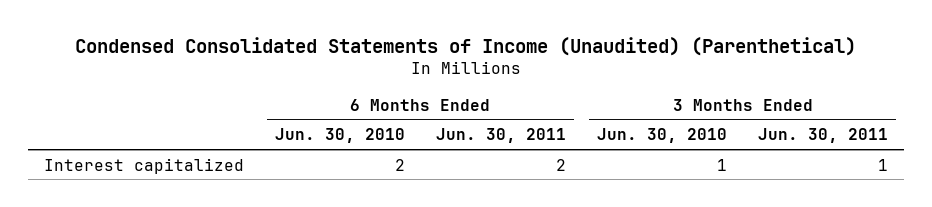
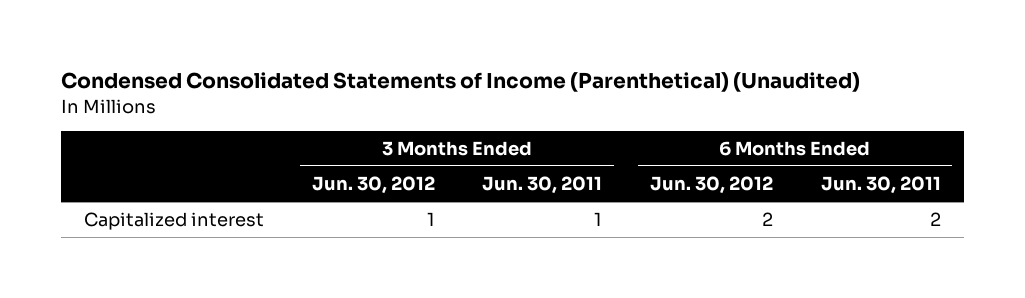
- Condensed Consolidated Statements of Income (Unaudited) (Parenthetical)
+ Condensed Consolidated Statements of Income (Parenthetical) (Unaudited)
- | 6 Months Ended Jun. 30, 2010 | 6 Months Ended Jun. 30, 2011 | 3 Months Ended Jun. 30, 2010 | 3 Months Ended Jun. 30, 2011
+ | 3 Months Ended Jun. 30, 2012 | 3 Months Ended Jun. 30, 2011 | 6 Months Ended Jun. 30, 2012 | 6 Months Ended Jun. 30, 2011
- Interest capitalized | 2 | 2 | 1 | 1
+ Capitalized interest | 1 | 1 | 2 | 2

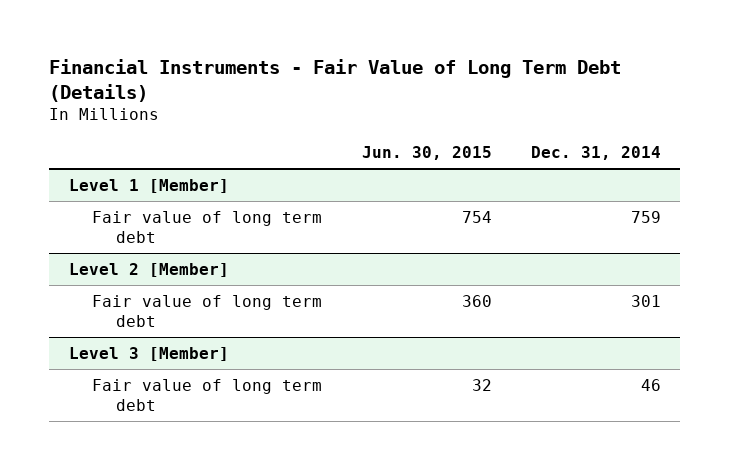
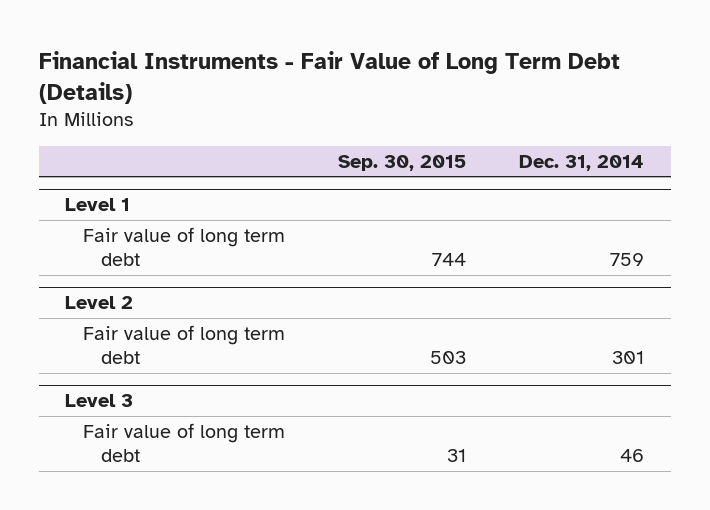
- | Jun. 30, 2015 | Dec. 31, 2014
+ | Sep. 30, 2015 | Dec. 31, 2014
- Level 1 [Member]
+ Level 1
- Level 2 [Member]
+ Level 2
- Level 3 [Member]
+ Level 3

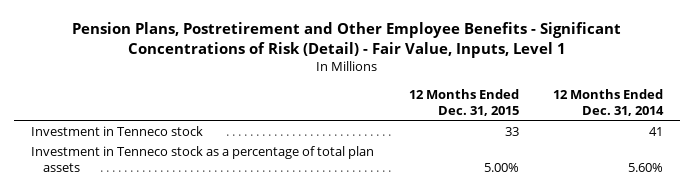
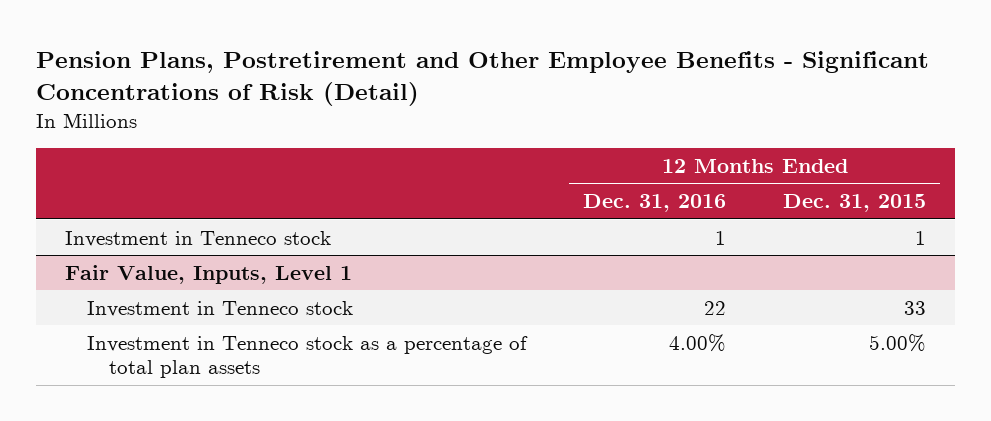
- Pension Plans, Postretirement and Other Employee Benefits - Significant Concentrations of Risk (Detail) - Fair Value, Inputs, Level 1
+ Pension Plans, Postretirement and Other Employee Benefits - Significant Concentrations of Risk (Detail)
- | 12 Months Ended Dec. 31, 2015 | 12 Months Ended Dec. 31, 2014
+ | 12 Months Ended Dec. 31, 2016 | 12 Months Ended Dec. 31, 2015
+ Investment in Tenneco stock | 1 | 1
+ Fair Value, Inputs, Level 1

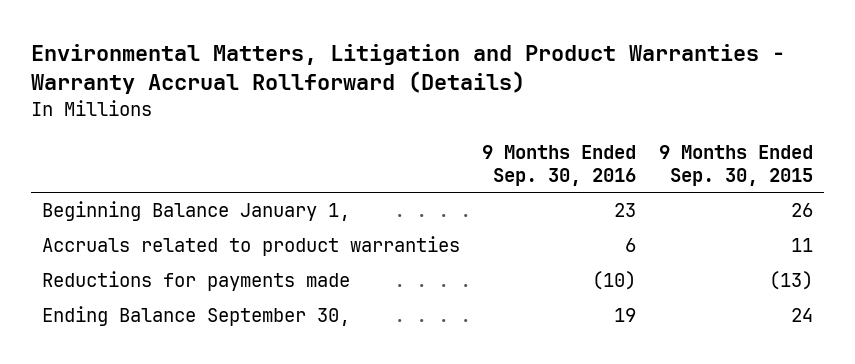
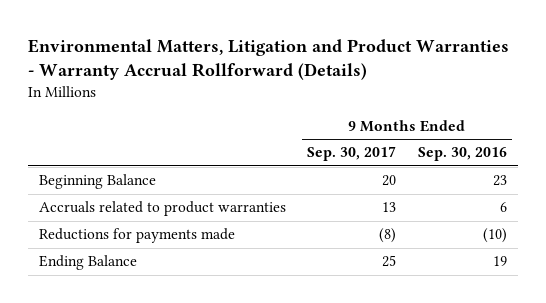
- | 9 Months Ended Sep. 30, 2016 | 9 Months Ended Sep. 30, 2015
+ | 9 Months Ended Sep. 30, 2017 | 9 Months Ended Sep. 30, 2016
- Beginning Balance January 1, | 23 | 26
+ Beginning Balance | 20 | 23
- Ending Balance September 30, | 19 | 24
+ Ending Balance | 25 | 19

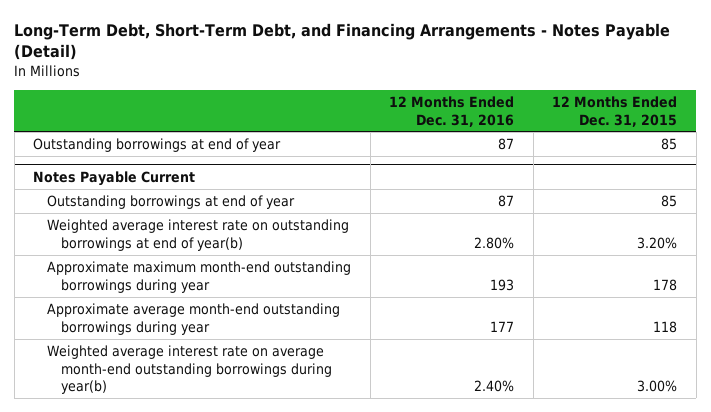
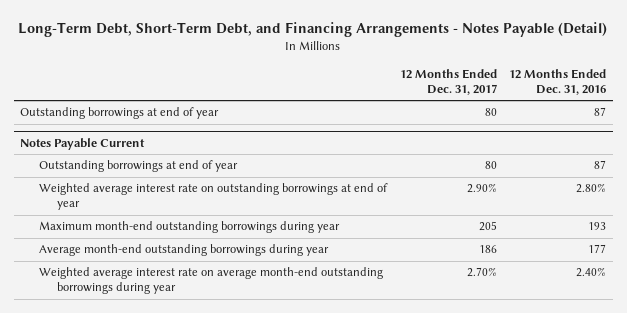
- | 12 Months Ended Dec. 31, 2016 | 12 Months Ended Dec. 31, 2015
+ | 12 Months Ended Dec. 31, 2017 | 12 Months Ended Dec. 31, 2016
@ Notes Payable Current
- Weighted average interest rate on outstanding borrowings at end of year(b) | 2.80% | 3.20%
- Approximate maximum month-end outstanding borrowings during year | 193 | 178
- Approximate average month-end outstanding borrowings during year | 177 | 118
- Weighted average interest rate on average month-end outstanding borrowings during year(b) | 2.40% | 3.00%
+ Weighted average interest rate on outstanding borrowings at end of year | 2.90% | 2.80%
+ Maximum month-end outstanding borrowings during year | 205 | 193
+ Average month-end outstanding borrowings during year | 186 | 177
+ Weighted average interest rate on average month-end outstanding borrowings during year | 2.70% | 2.40%

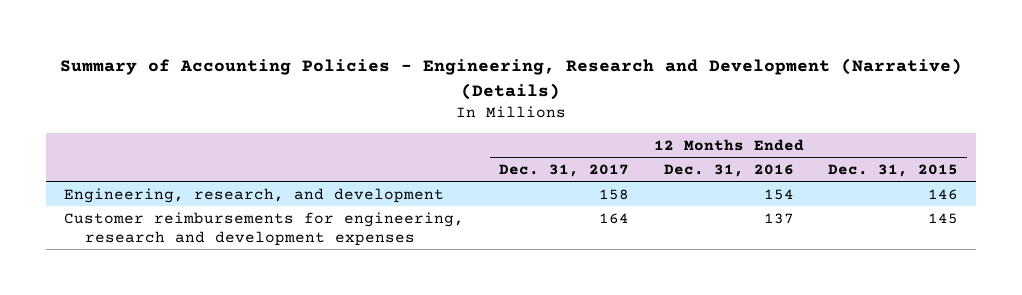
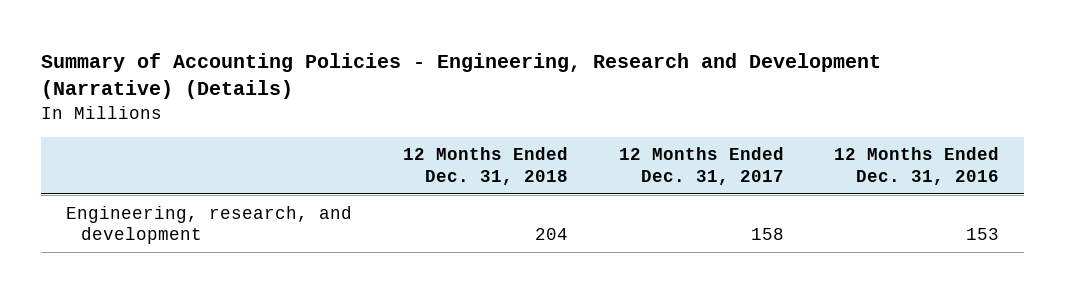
- | 12 Months Ended Dec. 31, 2017 | 12 Months Ended Dec. 31, 2016 | 12 Months Ended Dec. 31, 2015
+ | 12 Months Ended Dec. 31, 2018 | 12 Months Ended Dec. 31, 2017 | 12 Months Ended Dec. 31, 2016
- Engineering, research, and development | 158 | 154 | 146
- Customer reimbursements for engineering, research and development expenses | 164 | 137 | 145
+ Engineering, research, and development | 204 | 158 | 153

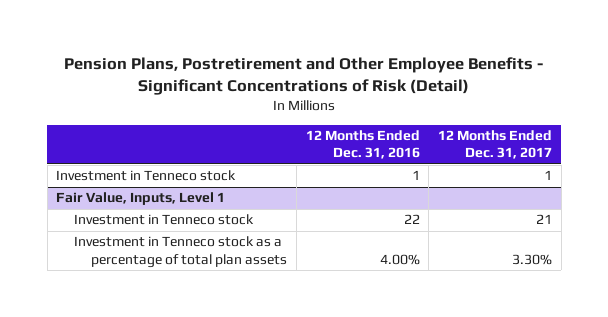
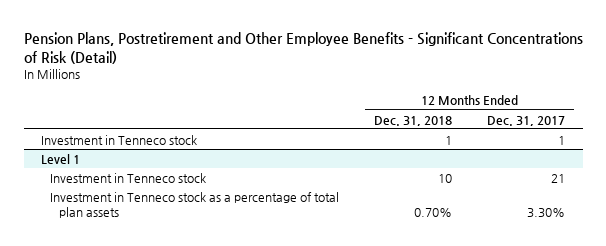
- | 12 Months Ended Dec. 31, 2016 | 12 Months Ended Dec. 31, 2017
+ | 12 Months Ended Dec. 31, 2018 | 12 Months Ended Dec. 31, 2017
- Fair Value, Inputs, Level 1
+ Level 1

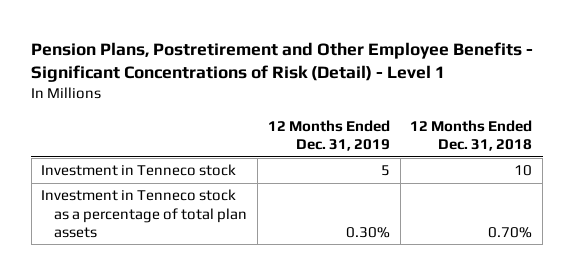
- Pension Plans, Postretirement and Other Employee Benefits - Significant Concentrations of Risk (Detail)
+ Pension Plans, Postretirement and Other Employee Benefits - Significant Concentrations of Risk (Detail) - Level 1
- | 12 Months Ended Dec. 31, 2018 | 12 Months Ended Dec. 31, 2017
+ | 12 Months Ended Dec. 31, 2019 | 12 Months Ended Dec. 31, 2018
- Investment in Tenneco stock | 1 | 1
- Level 1

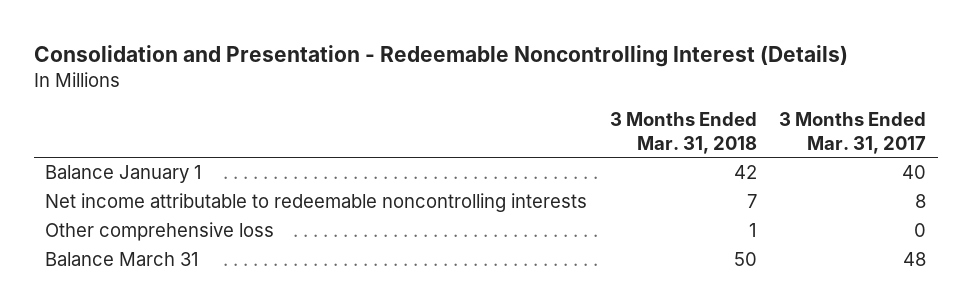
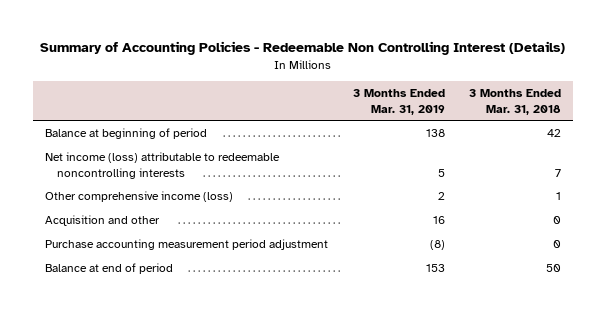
- Consolidation and Presentation - Redeemable Noncontrolling Interest (Details)
+ Summary of Accounting Policies - Redeemable Non Controlling Interest (Details)
- | 3 Months Ended Mar. 31, 2018 | 3 Months Ended Mar. 31, 2017
+ | 3 Months Ended Mar. 31, 2019 | 3 Months Ended Mar. 31, 2018
- Balance January 1 | 42 | 40
- Net income attributable to redeemable noncontrolling interests | 7 | 8
- Other comprehensive loss | 1 | 0
- Balance March 31 | 50 | 48
+ Balance at beginning of period | 138 | 42
+ Net income (loss) attributable to redeemable noncontrolling interests | 5 | 7
+ Other comprehensive income (loss) | 2 | 1
+ Acquisition and other | 16 | 0
+ Purchase accounting measurement period adjustment | (8) | 0
+ Balance at end of period | 153 | 50

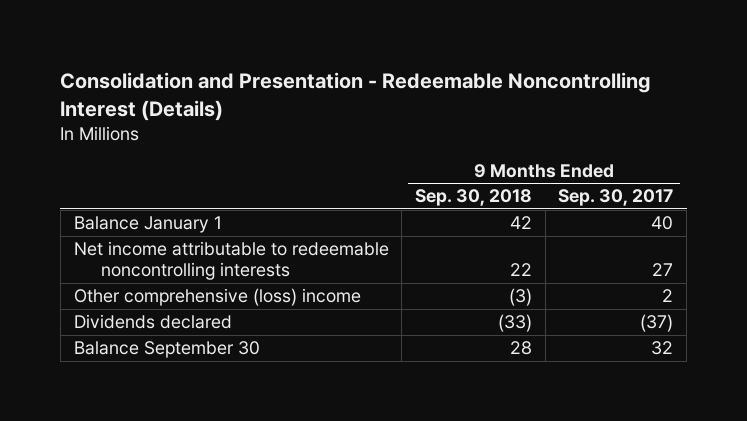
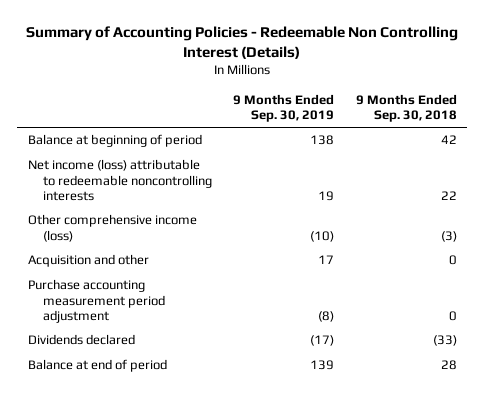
- Consolidation and Presentation - Redeemable Noncontrolling Interest (Details)
+ Summary of Accounting Policies - Redeemable Non Controlling Interest (Details)
- | 9 Months Ended Sep. 30, 2018 | 9 Months Ended Sep. 30, 2017
+ | 9 Months Ended Sep. 30, 2019 | 9 Months Ended Sep. 30, 2018
- Balance January 1 | 42 | 40
- Net income attributable to redeemable noncontrolling interests | 22 | 27
- Other comprehensive (loss) income | (3) | 2
+ Balance at beginning of period | 138 | 42
+ Net income (loss) attributable to redeemable noncontrolling interests | 19 | 22
+ Other comprehensive income (loss) | (10) | (3)
+ Acquisition and other | 17 | 0
+ Purchase accounting measurement period adjustment | (8) | 0
- Balance September 30 | 28 | 32
+ Balance at end of period | 139 | 28

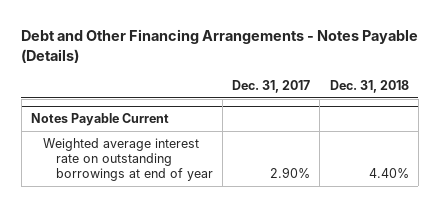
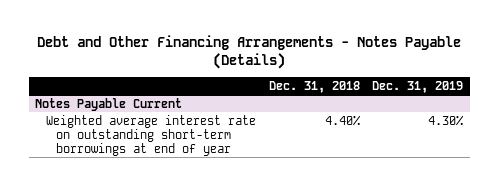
- | Dec. 31, 2017 | Dec. 31, 2018
+ | Dec. 31, 2018 | Dec. 31, 2019
@ Notes Payable Current
- Weighted average interest rate on outstanding borrowings at end of year | 2.90% | 4.40%
+ Weighted average interest rate on outstanding short-term borrowings at end of year | 4.40% | 4.30%

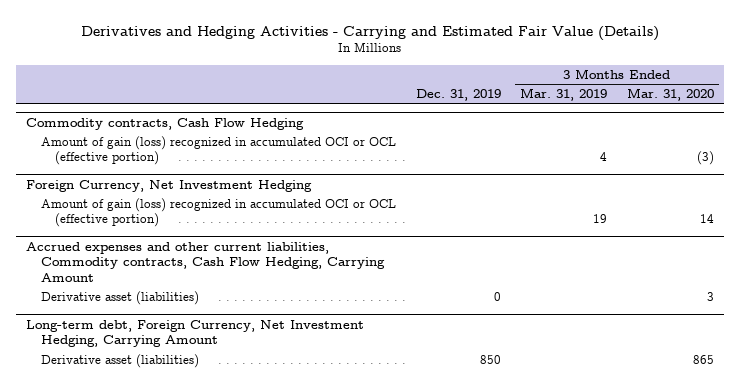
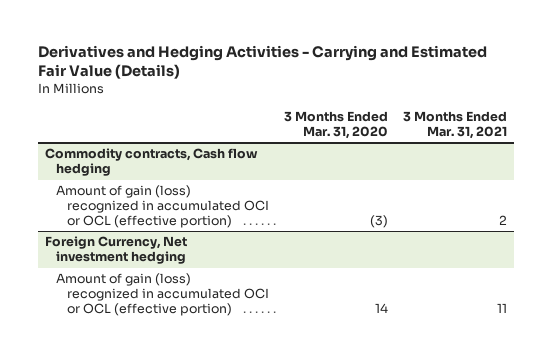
- | Dec. 31, 2019 | 3 Months Ended Mar. 31, 2019 | 3 Months Ended Mar. 31, 2020
+ | 3 Months Ended Mar. 31, 2020 | 3 Months Ended Mar. 31, 2021
- Commodity contracts, Cash Flow Hedging
+ Commodity contracts, Cash flow hedging
- Foreign Currency, Net Investment Hedging
+ Foreign Currency, Net investment hedging
- Accrued expenses and other current liabilities, Commodity contracts, Cash Flow Hedging, Carrying Amount
- Derivative asset (liabilities) | 0 | | 3
- Long-term debt, Foreign Currency, Net Investment Hedging, Carrying Amount
- Derivative asset (liabilities) | 850 | | 865

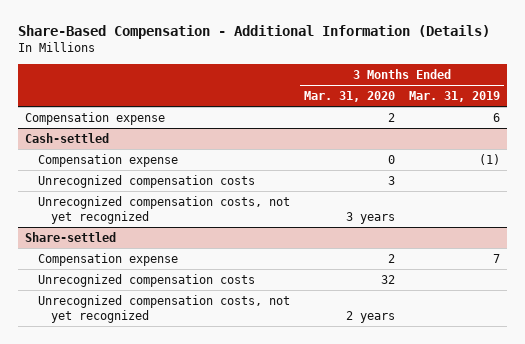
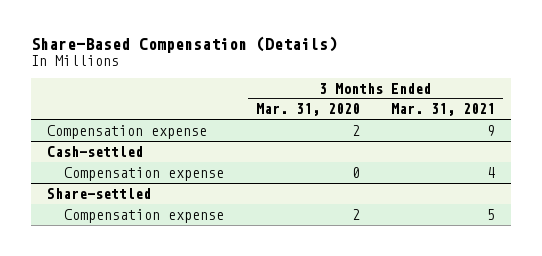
- Share-Based Compensation - Additional Information (Details)
+ Share-Based Compensation (Details)
- | 3 Months Ended Mar. 31, 2020 | 3 Months Ended Mar. 31, 2019
+ | 3 Months Ended Mar. 31, 2020 | 3 Months Ended Mar. 31, 2021
@ Cash-settled
- Unrecognized compensation costs | 3 |
- Unrecognized compensation costs, not yet recognized | 3 years |
@ Share-settled
- Unrecognized compensation costs | 32 |
- Unrecognized compensation costs, not yet recognized | 2 years |

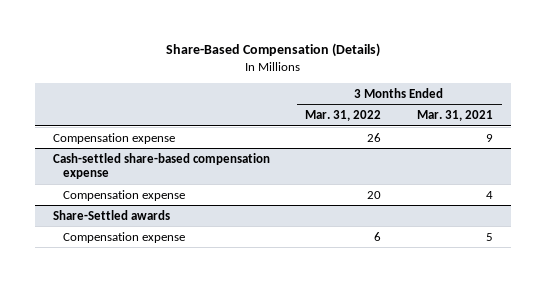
- | 3 Months Ended Mar. 31, 2020 | 3 Months Ended Mar. 31, 2021
+ | 3 Months Ended Mar. 31, 2022 | 3 Months Ended Mar. 31, 2021
- Cash-settled
+ Cash-settled share-based compensation expense
- Share-settled
+ Share-Settled awards

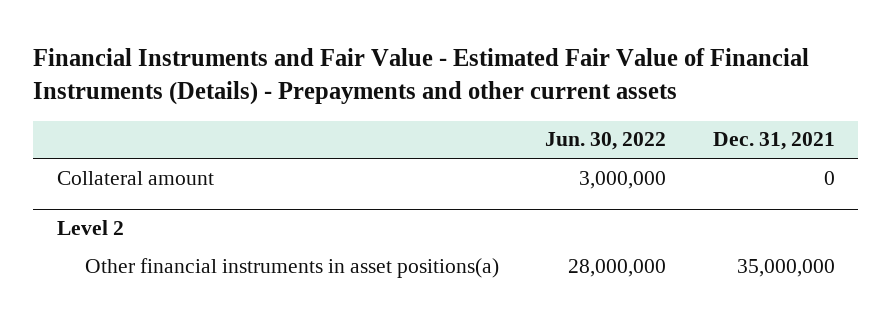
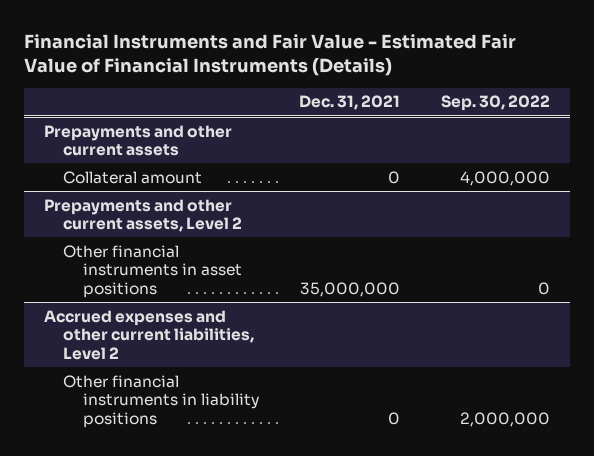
- Financial Instruments and Fair Value - Estimated Fair Value of Financial Instruments (Details) - Prepayments and other current assets
+ Financial Instruments and Fair Value - Estimated Fair Value of Financial Instruments (Details)
- | Jun. 30, 2022 | Dec. 31, 2021
+ | Dec. 31, 2021 | Sep. 30, 2022
+ Prepayments and other current assets
- Level 2
- Other financial instruments in asset positions(a) | 28,000,000 | 35,000,000
+ Prepayments and other current assets, Level 2
+ Other financial instruments in asset positions | 35,000,000 | 0
+ Accrued expenses and other current liabilities, Level 2
+ Other financial instruments in liability positions | 0 | 2,000,000

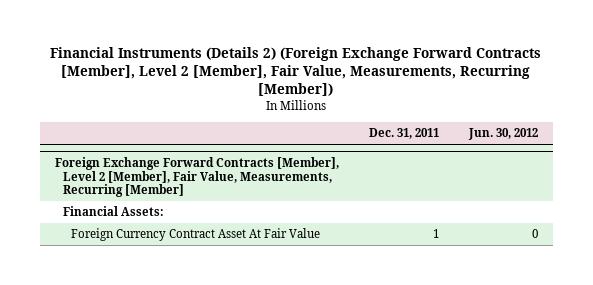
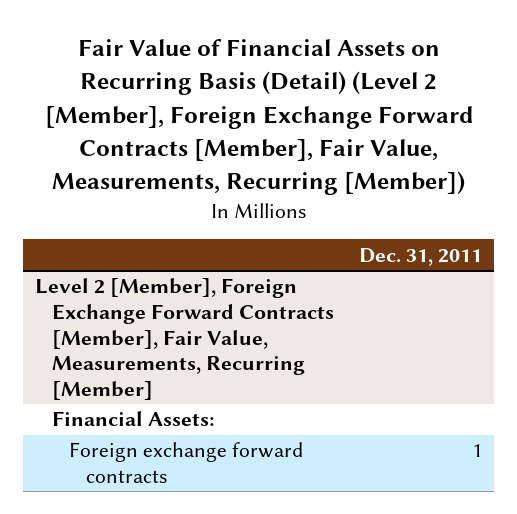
- Financial Instruments (Details 2) (Foreign Exchange Forward Contracts [Member], Level 2 [Member], Fair Value, Measurements, Recurring [Member])
+ Fair Value of Financial Assets on Recurring Basis (Detail) (Level 2 [Member], Foreign Exchange Forward Contracts [Member], Fair Value, Measurements, Recurring [Member])
- | Dec. 31, 2011 | Jun. 30, 2012
+ | Dec. 31, 2011
- Foreign Exchange Forward Contracts [Member], Level 2 [Member], Fair Value, Measurements, Recurring [Member]
+ Level 2 [Member], Foreign Exchange Forward Contracts [Member], Fair Value, Measurements, Recurring [Member]
- Foreign Currency Contract Asset At Fair Value | 1 | 0
+ Foreign exchange forward contracts | 1

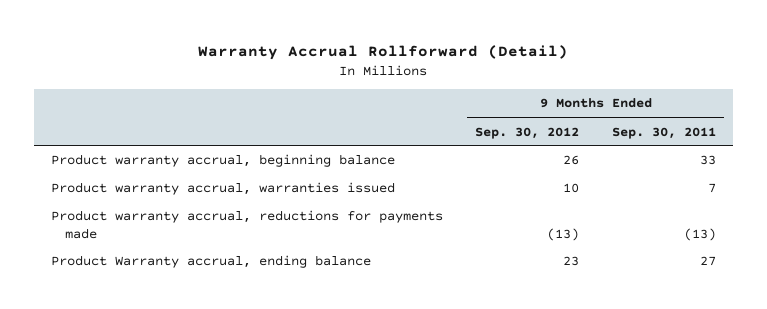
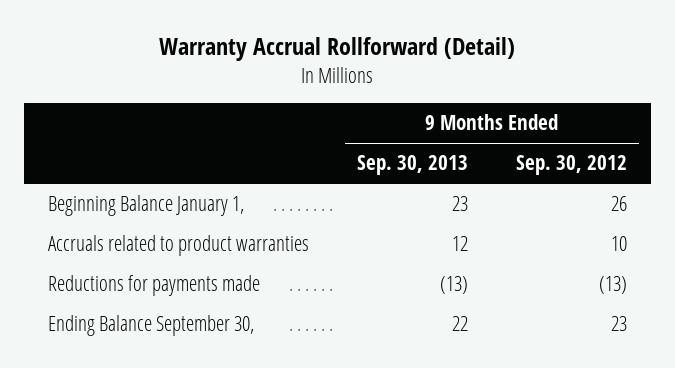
- | 9 Months Ended Sep. 30, 2012 | 9 Months Ended Sep. 30, 2011
+ | 9 Months Ended Sep. 30, 2013 | 9 Months Ended Sep. 30, 2012
- Product warranty accrual, beginning balance | 26 | 33
- Product warranty accrual, warranties issued | 10 | 7
- Product warranty accrual, reductions for payments made | (13) | (13)
- Product Warranty accrual, ending balance | 23 | 27
+ Beginning Balance January 1, | 23 | 26
+ Accruals related to product warranties | 12 | 10
+ Reductions for payments made | (13) | (13)
+ Ending Balance September 30, | 22 | 23

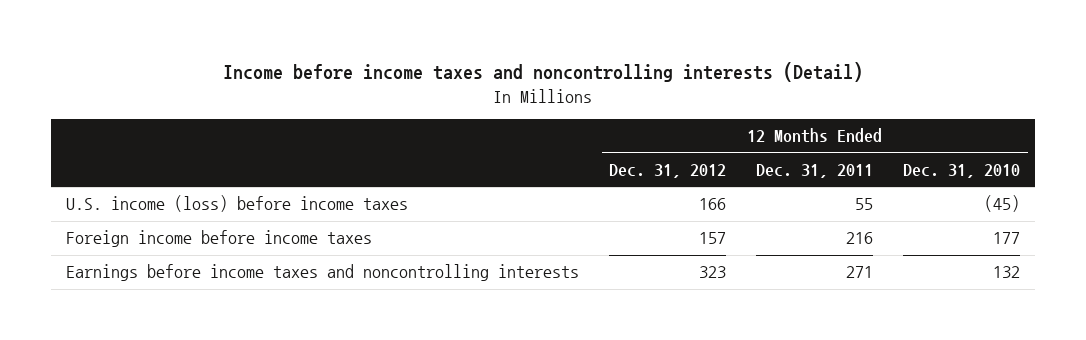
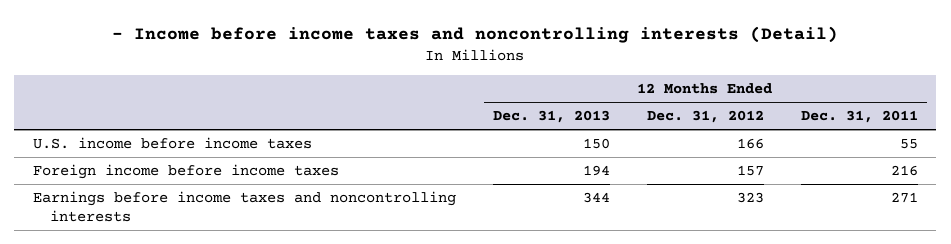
- Income before income taxes and noncontrolling interests (Detail)
+ - Income before income taxes and noncontrolling interests (Detail)
- | 12 Months Ended Dec. 31, 2012 | 12 Months Ended Dec. 31, 2011 | 12 Months Ended Dec. 31, 2010
+ | 12 Months Ended Dec. 31, 2013 | 12 Months Ended Dec. 31, 2012 | 12 Months Ended Dec. 31, 2011
- U.S. income (loss) before income taxes | 166 | 55 | (45)
+ U.S. income before income taxes | 150 | 166 | 55

